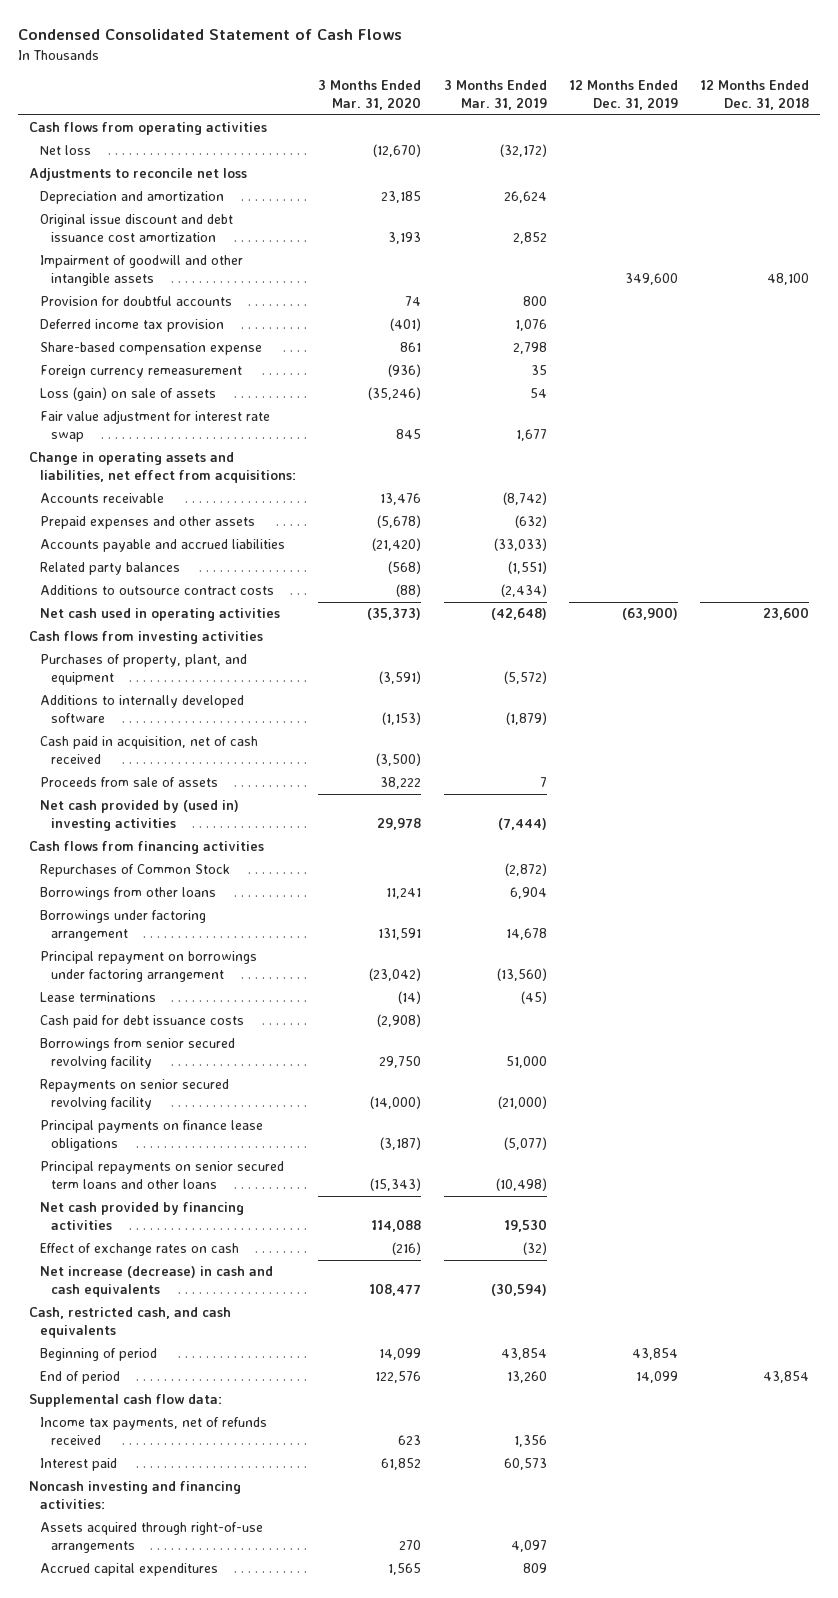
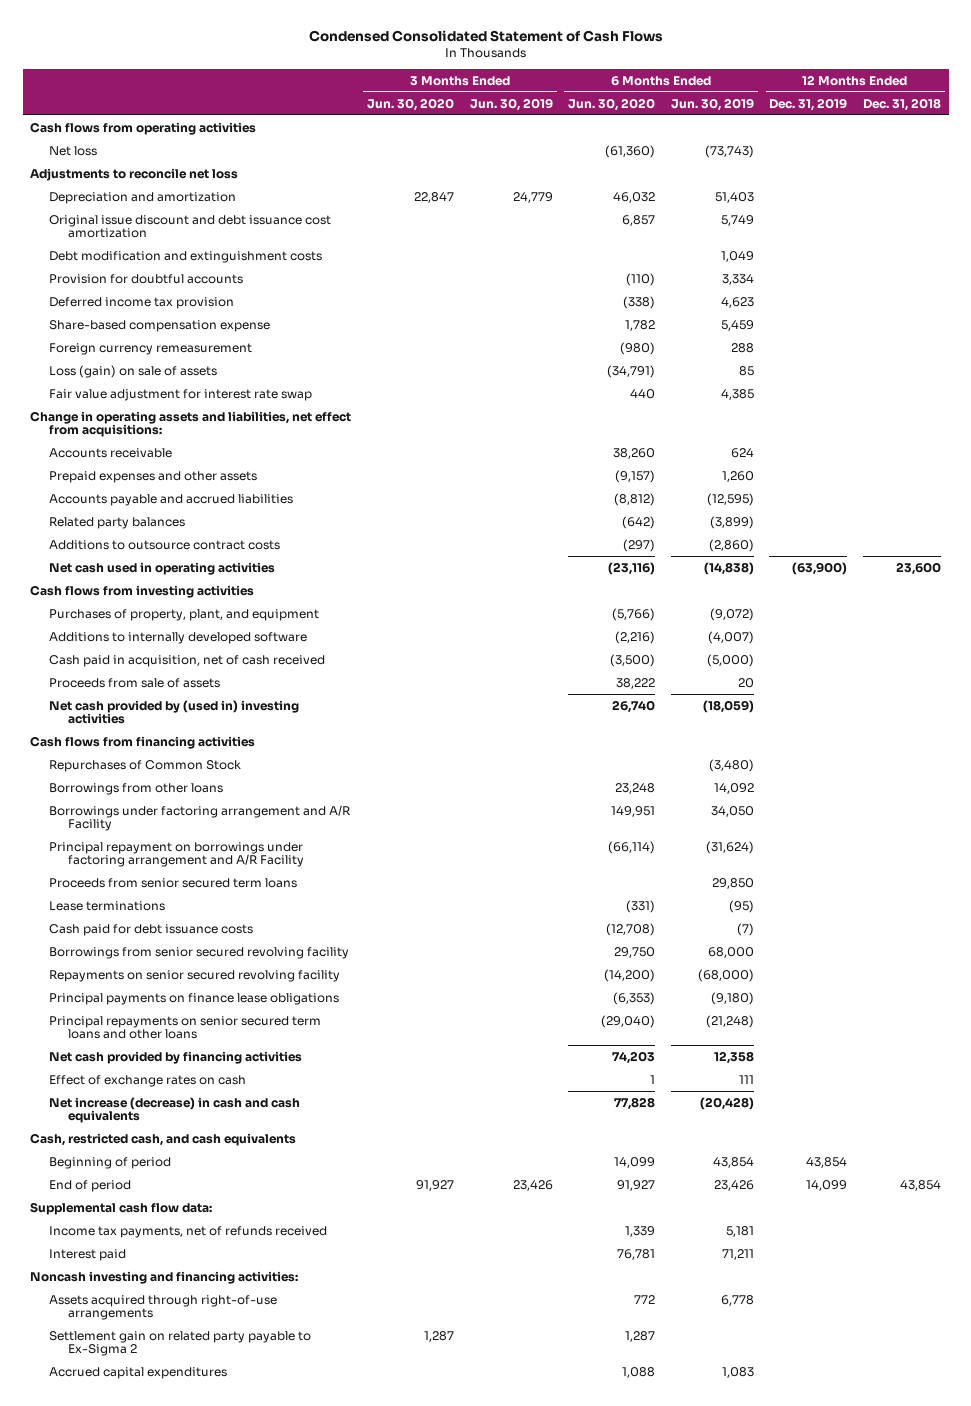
- | 3 Months Ended Mar. 31, 2020 | 3 Months Ended Mar. 31, 2019 | 12 Months Ended Dec. 31, 2019 | 12 Months Ended Dec. 31, 2018
+ | 3 Months Ended Jun. 30, 2020 | 3 Months Ended Jun. 30, 2019 | 6 Months Ended Jun. 30, 2020 | 6 Months Ended Jun. 30, 2019 | 12 Months Ended Dec. 31, 2019 | 12 Months Ended Dec. 31, 2018
- Impairment of goodwill and other intangible assets | | | 349,600 | 48,100
+ Debt modification and extinguishment costs | | | | 1,049 | |
- Borrowings under factoring arrangement | 131,591 | 14,678 | |
- Principal repayment on borrowings under factoring arrangement | (23,042) | (13,560) | |
+ Borrowings under factoring arrangement and A/R Facility | | | 149,951 | 34,050 | |
+ Principal repayment on borrowings under factoring arrangement and A/R Facility | | | (66,114) | (31,624) | |
+ Proceeds from senior secured term loans | | | | 29,850 | |
+ Settlement gain on related party payable to Ex-Sigma 2 | 1,287 | | 1,287 | | |

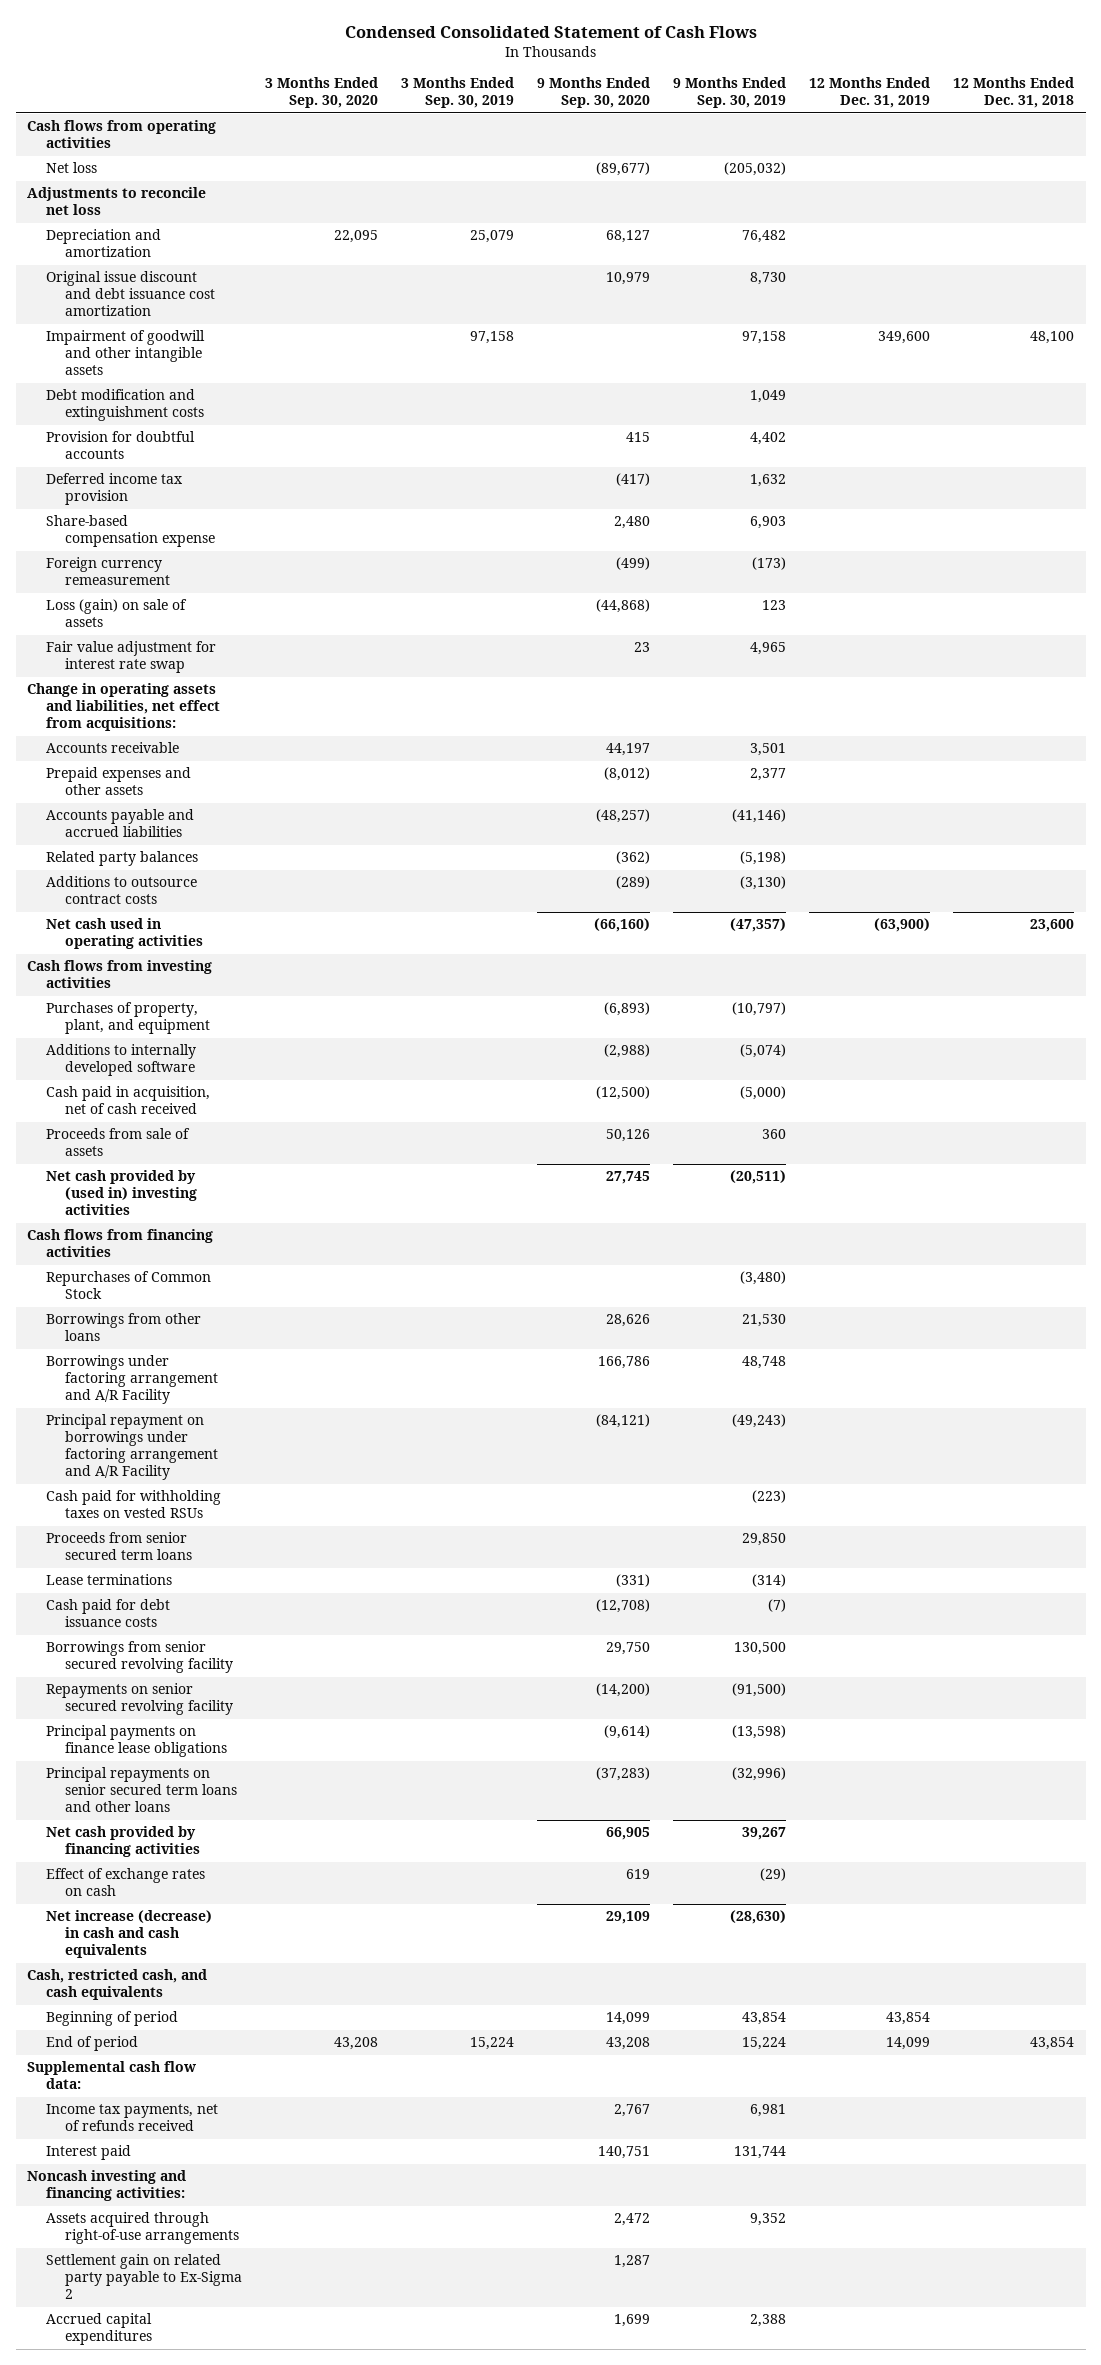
- | 3 Months Ended Jun. 30, 2020 | 3 Months Ended Jun. 30, 2019 | 6 Months Ended Jun. 30, 2020 | 6 Months Ended Jun. 30, 2019 | 12 Months Ended Dec. 31, 2019 | 12 Months Ended Dec. 31, 2018
+ | 3 Months Ended Sep. 30, 2020 | 3 Months Ended Sep. 30, 2019 | 9 Months Ended Sep. 30, 2020 | 9 Months Ended Sep. 30, 2019 | 12 Months Ended Dec. 31, 2019 | 12 Months Ended Dec. 31, 2018
+ Impairment of goodwill and other intangible assets | | 97,158 | | 97,158 | 349,600 | 48,100
+ Cash paid for withholding taxes on vested RSUs | | | | (223) | |

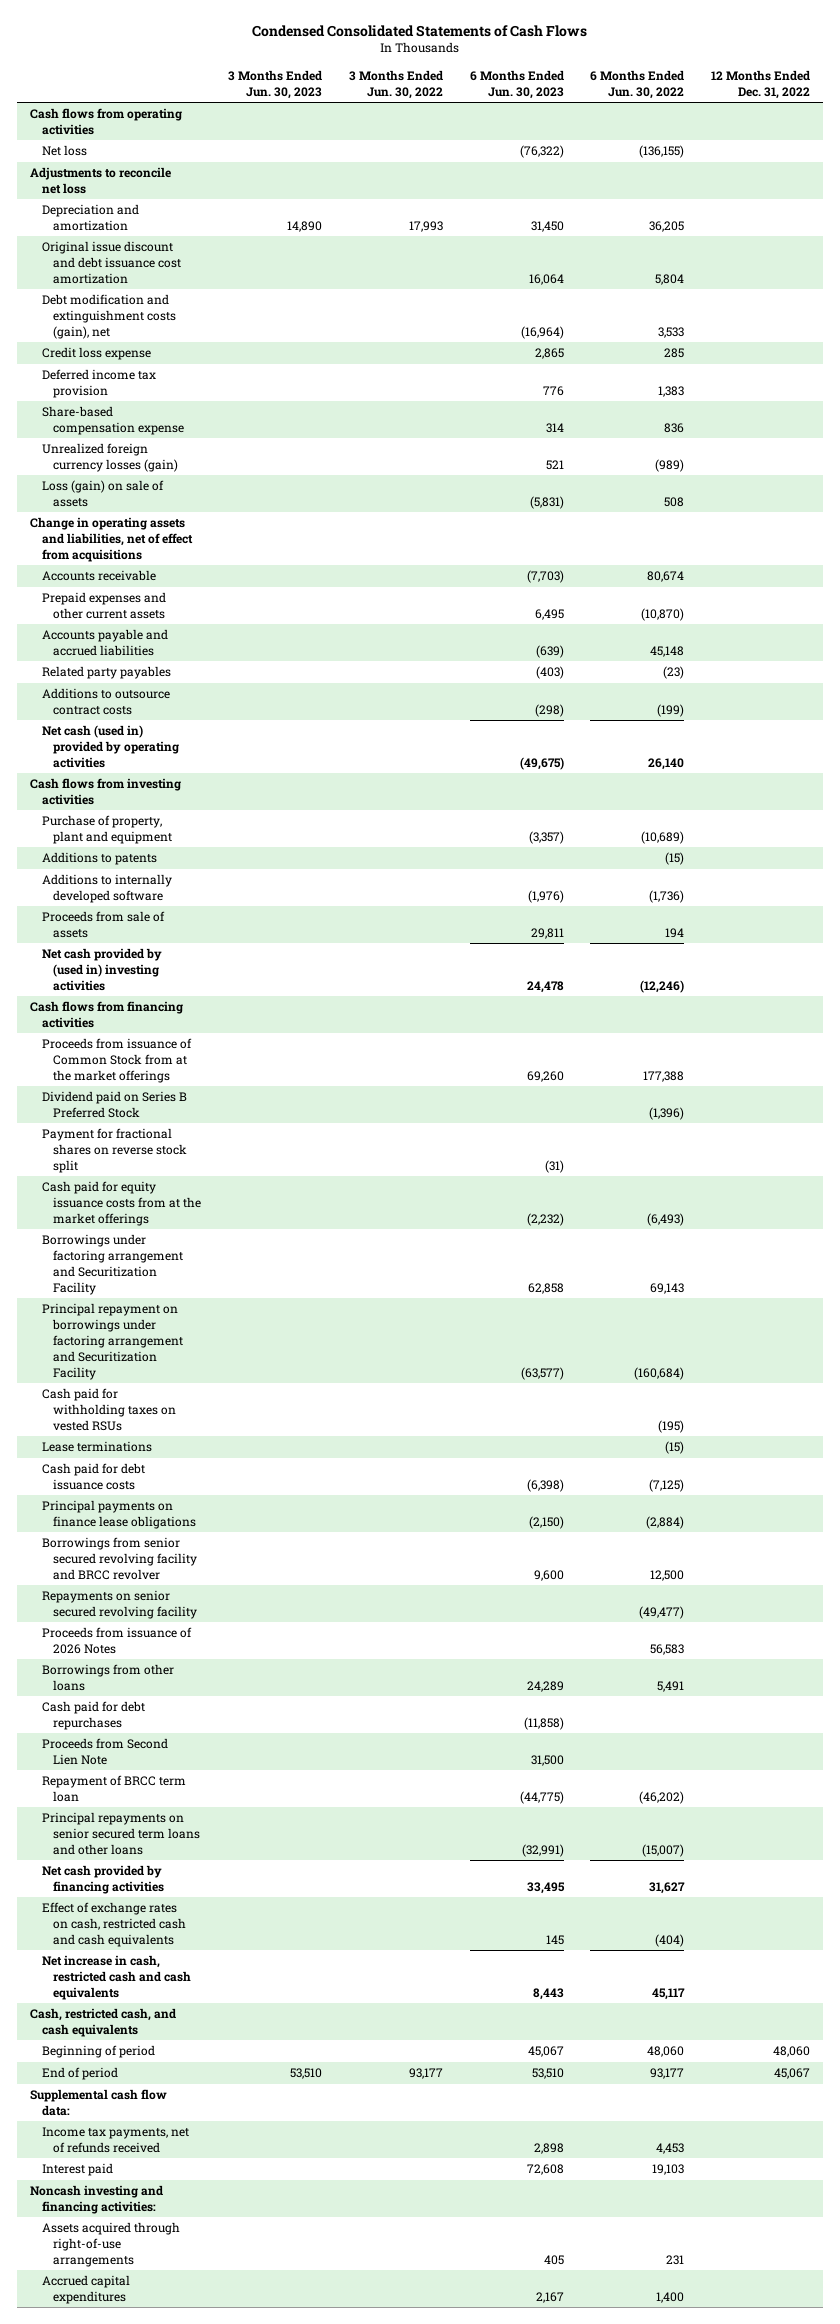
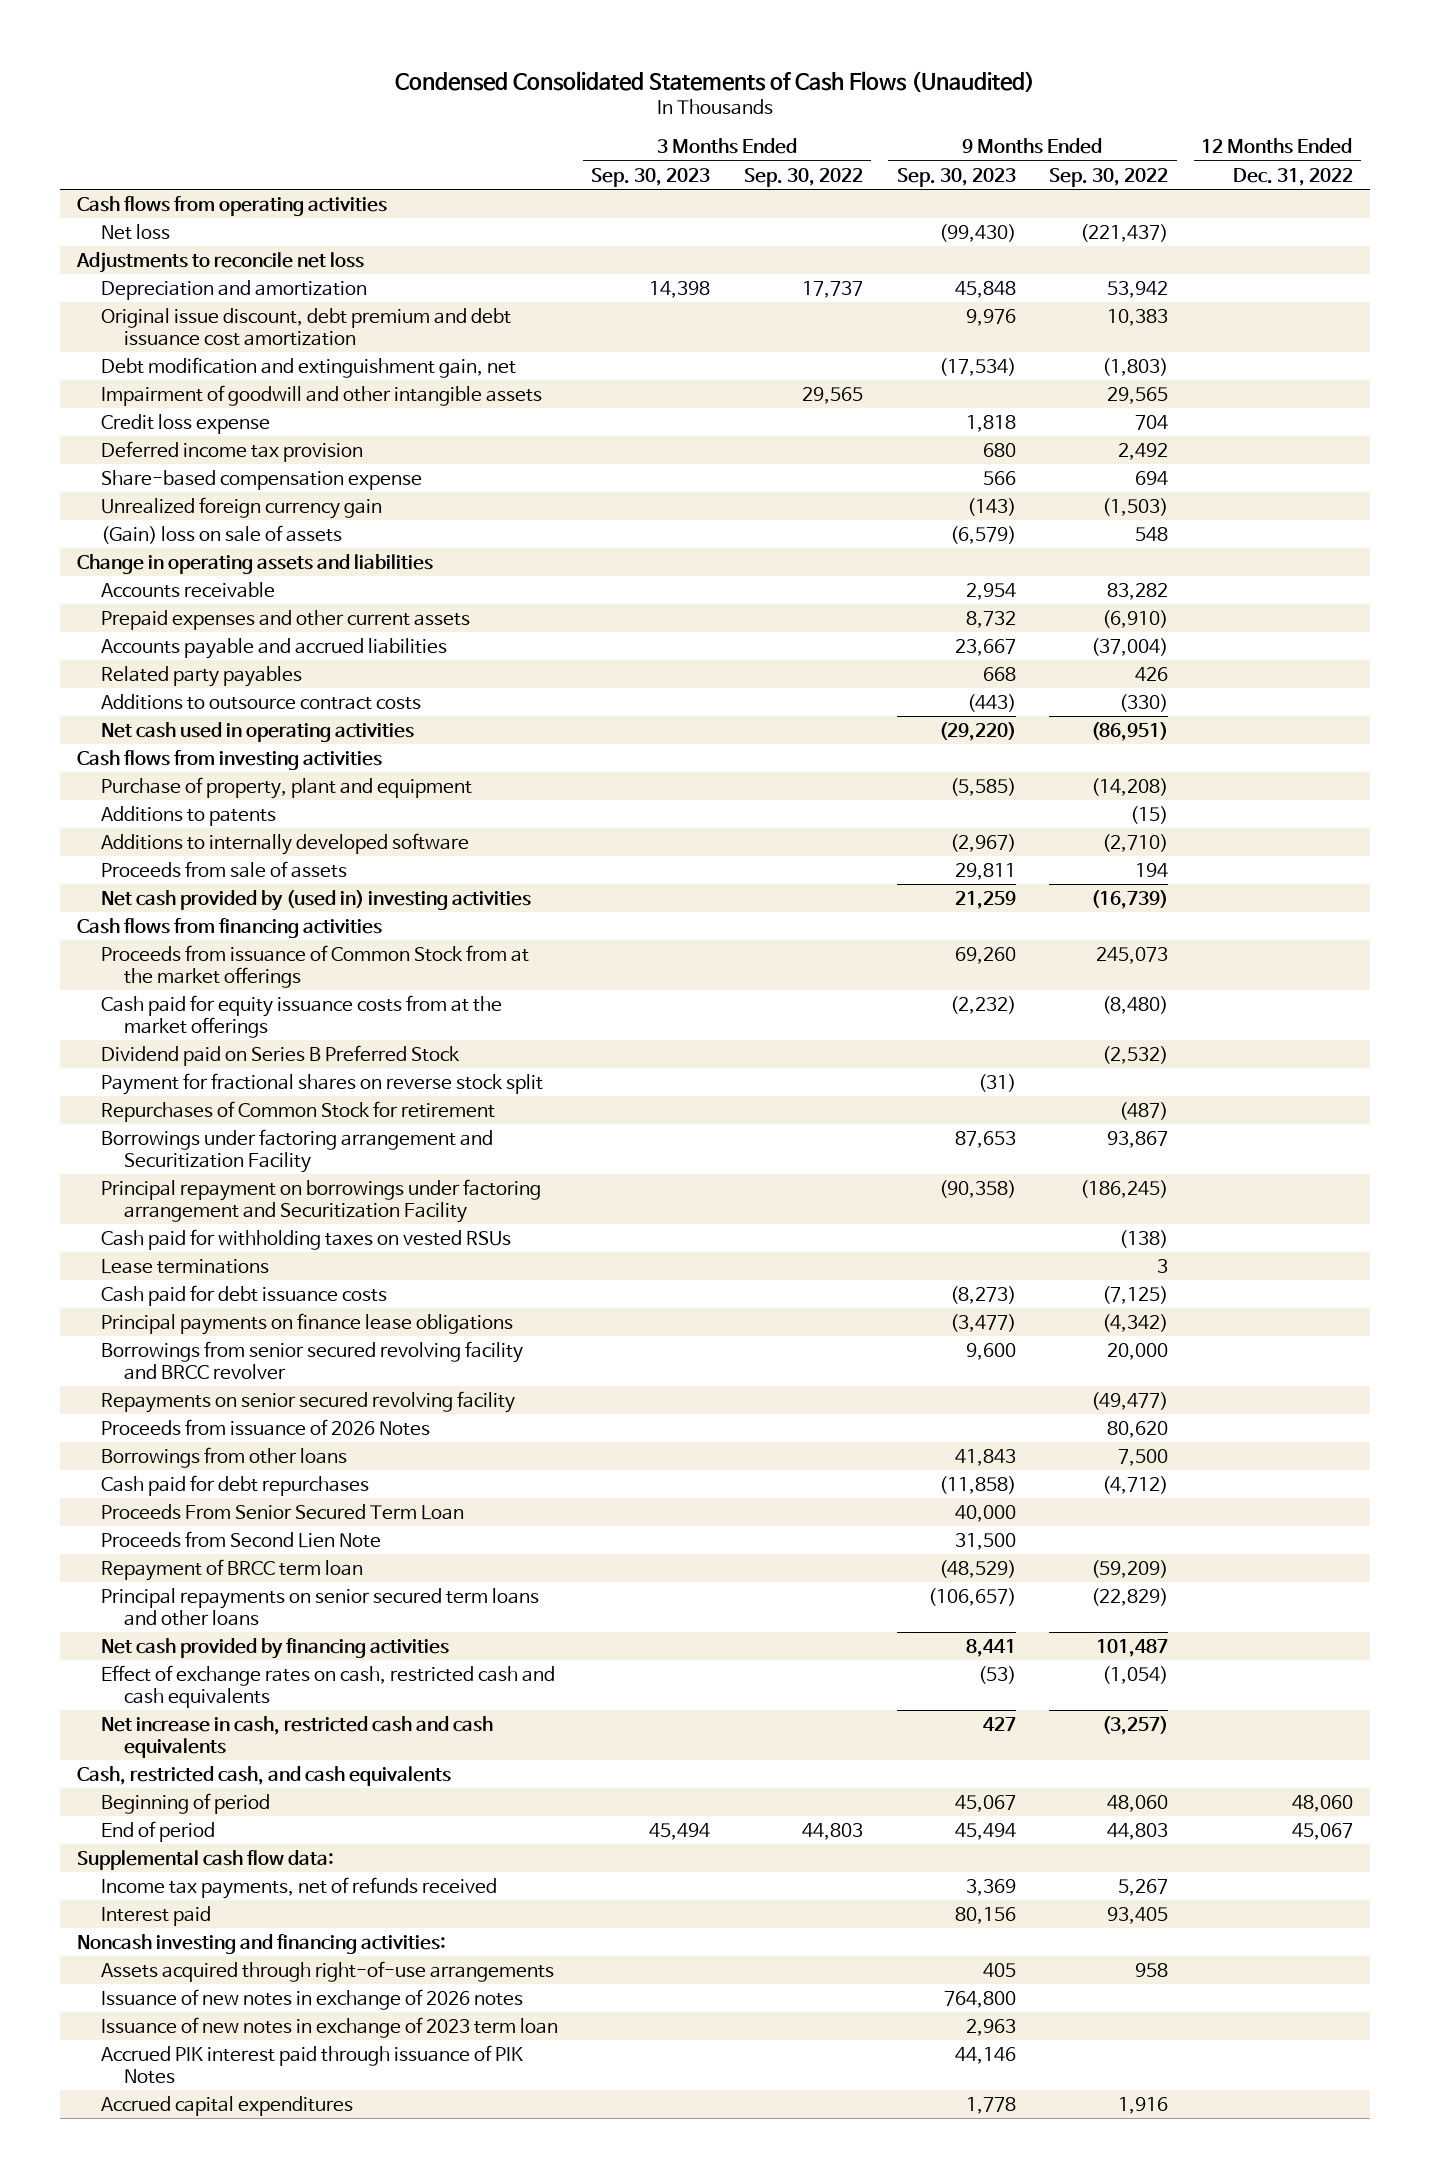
- Condensed Consolidated Statements of Cash Flows
+ Condensed Consolidated Statements of Cash Flows (Unaudited)
- | 3 Months Ended Jun. 30, 2023 | 3 Months Ended Jun. 30, 2022 | 6 Months Ended Jun. 30, 2023 | 6 Months Ended Jun. 30, 2022 | 12 Months Ended Dec. 31, 2022
+ | 3 Months Ended Sep. 30, 2023 | 3 Months Ended Sep. 30, 2022 | 9 Months Ended Sep. 30, 2023 | 9 Months Ended Sep. 30, 2022 | 12 Months Ended Dec. 31, 2022
- Original issue discount and debt issuance cost amortization | | | 16,064 | 5,804 |
- Debt modification and extinguishment costs (gain), net | | | (16,964) | 3,533 |
+ Original issue discount, debt premium and debt issuance cost amortization | | | 9,976 | 10,383 |
+ Debt modification and extinguishment gain, net | | | (17,534) | (1,803) |
+ Impairment of goodwill and other intangible assets | | 29,565 | | 29,565 |
- Unrealized foreign currency losses (gain) | | | 521 | (989) |
- Loss (gain) on sale of assets | | | (5,831) | 508 |
- Change in operating assets and liabilities, net of effect from acquisitions
+ Unrealized foreign currency gain | | | (143) | (1,503) |
+ (Gain) loss on sale of assets | | | (6,579) | 548 |
+ Change in operating assets and liabilities
- Net cash (used in) provided by operating activities | | | (49,675) | 26,140 |
+ Net cash used in operating activities | | | (29,220) | (86,951) |
moved up: Cash paid for equity issuance costs from at the market offerings | | | (2,232) | (8,480) |
+ Repurchases of Common Stock for retirement | | | | (487) |
+ Proceeds From Senior Secured Term Loan | | | 40,000 | |
+ Issuance of new notes in exchange of 2026 notes | | | 764,800 | |
+ Issuance of new notes in exchange of 2023 term loan | | | 2,963 | |
+ Accrued PIK interest paid through issuance of PIK Notes | | | 44,146 | |

